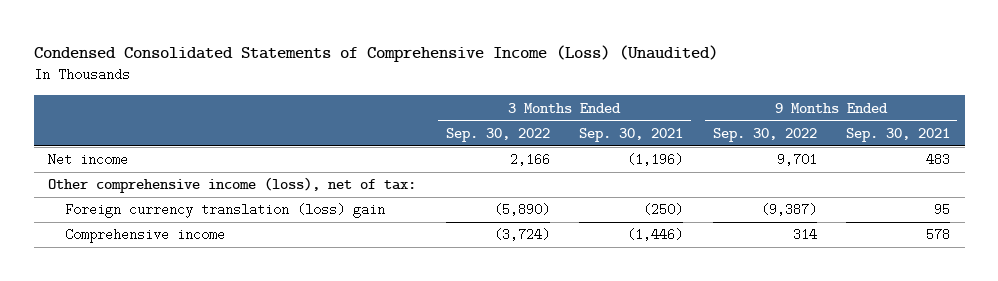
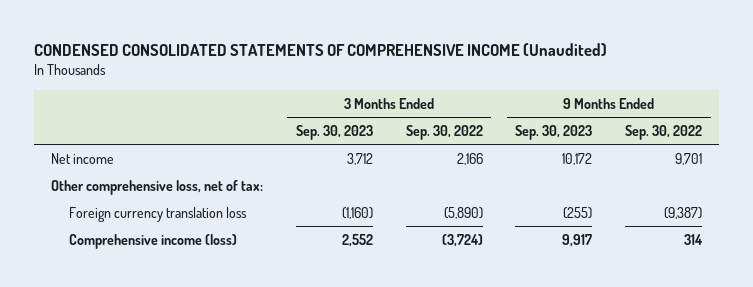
- Condensed Consolidated Statements of Comprehensive Income (Loss) (Unaudited)
+ CONDENSED CONSOLIDATED STATEMENTS OF COMPREHENSIVE INCOME (Unaudited)
- | 3 Months Ended Sep. 30, 2022 | 3 Months Ended Sep. 30, 2021 | 9 Months Ended Sep. 30, 2022 | 9 Months Ended Sep. 30, 2021
+ | 3 Months Ended Sep. 30, 2023 | 3 Months Ended Sep. 30, 2022 | 9 Months Ended Sep. 30, 2023 | 9 Months Ended Sep. 30, 2022
- Other comprehensive income (loss), net of tax:
- Foreign currency translation (loss) gain | (5,890) | (250) | (9,387) | 95
- Comprehensive income | (3,724) | (1,446) | 314 | 578
+ Other comprehensive loss, net of tax:
+ Foreign currency translation loss | (1,160) | (5,890) | (255) | (9,387)
+ Comprehensive income (loss) | 2,552 | (3,724) | 9,917 | 314

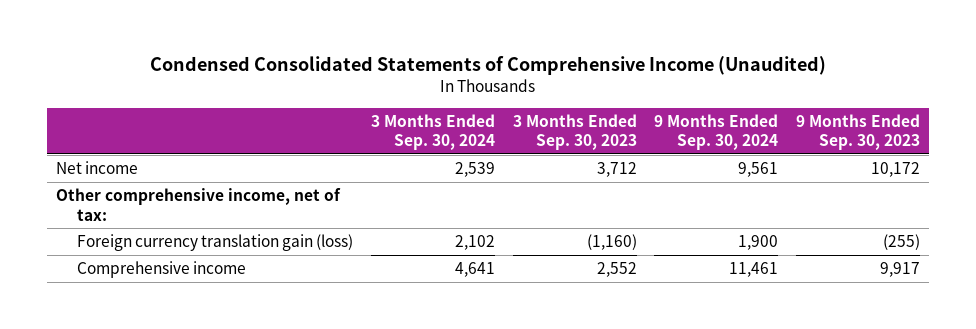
- CONDENSED CONSOLIDATED STATEMENTS OF COMPREHENSIVE INCOME (Unaudited)
+ Condensed Consolidated Statements of Comprehensive Income (Unaudited)
- | 3 Months Ended Sep. 30, 2023 | 3 Months Ended Sep. 30, 2022 | 9 Months Ended Sep. 30, 2023 | 9 Months Ended Sep. 30, 2022
+ | 3 Months Ended Sep. 30, 2024 | 3 Months Ended Sep. 30, 2023 | 9 Months Ended Sep. 30, 2024 | 9 Months Ended Sep. 30, 2023
- Other comprehensive loss, net of tax:
- Foreign currency translation loss | (1,160) | (5,890) | (255) | (9,387)
- Comprehensive income (loss) | 2,552 | (3,724) | 9,917 | 314
+ Other comprehensive income, net of tax:
+ Foreign currency translation gain (loss) | 2,102 | (1,160) | 1,900 | (255)
+ Comprehensive income | 4,641 | 2,552 | 11,461 | 9,917

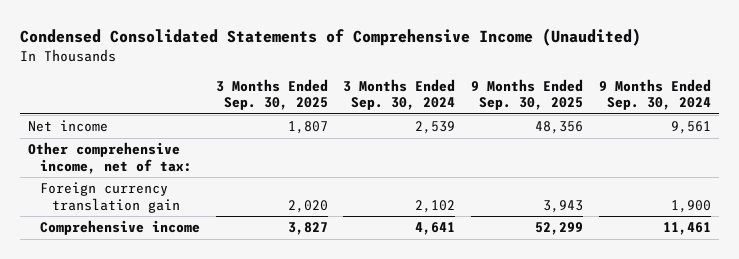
- | 3 Months Ended Sep. 30, 2024 | 3 Months Ended Sep. 30, 2023 | 9 Months Ended Sep. 30, 2024 | 9 Months Ended Sep. 30, 2023
+ | 3 Months Ended Sep. 30, 2025 | 3 Months Ended Sep. 30, 2024 | 9 Months Ended Sep. 30, 2025 | 9 Months Ended Sep. 30, 2024
- Foreign currency translation gain (loss) | 2,102 | (1,160) | 1,900 | (255)
+ Foreign currency translation gain | 2,020 | 2,102 | 3,943 | 1,900

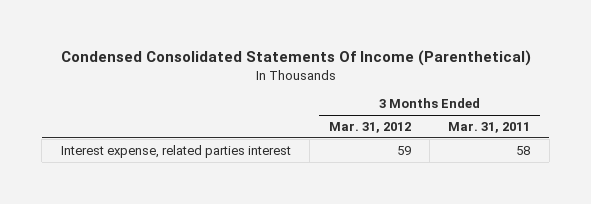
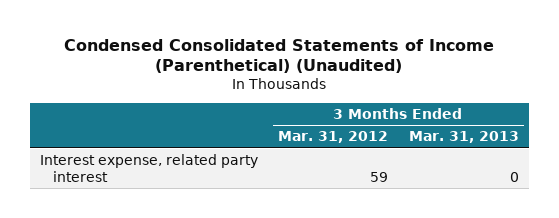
- Condensed Consolidated Statements Of Income (Parenthetical)
+ Condensed Consolidated Statements of Income (Parenthetical) (Unaudited)
- | 3 Months Ended Mar. 31, 2012 | 3 Months Ended Mar. 31, 2011
+ | 3 Months Ended Mar. 31, 2012 | 3 Months Ended Mar. 31, 2013
- Interest expense, related parties interest | 59 | 58
+ Interest expense, related party interest | 59 | 0

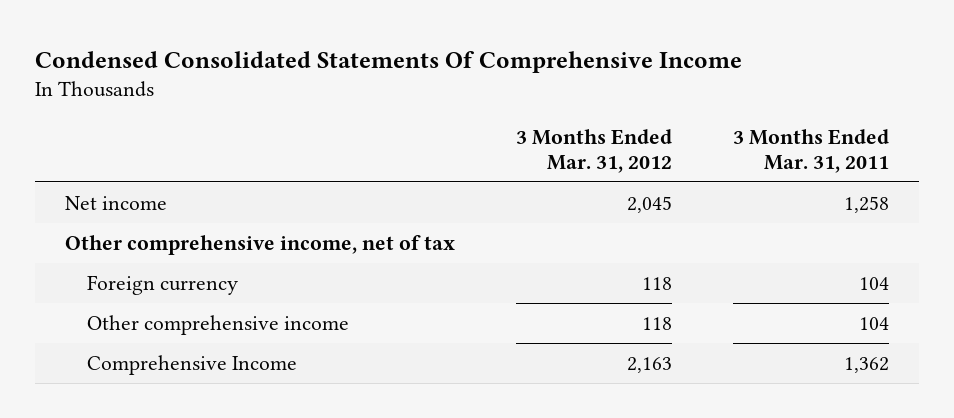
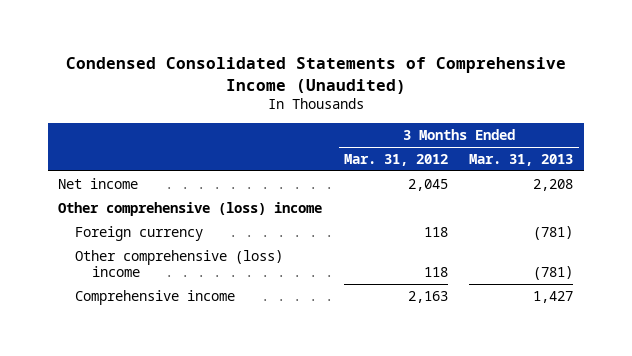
- Condensed Consolidated Statements Of Comprehensive Income
+ Condensed Consolidated Statements of Comprehensive Income (Unaudited)
- | 3 Months Ended Mar. 31, 2012 | 3 Months Ended Mar. 31, 2011
+ | 3 Months Ended Mar. 31, 2012 | 3 Months Ended Mar. 31, 2013
- Other comprehensive income, net of tax
+ Other comprehensive (loss) income
- Other comprehensive income | 118 | 104
- Comprehensive Income | 2,163 | 1,362
+ Other comprehensive (loss) income | 118 | (781)
+ Comprehensive income | 2,163 | 1,427

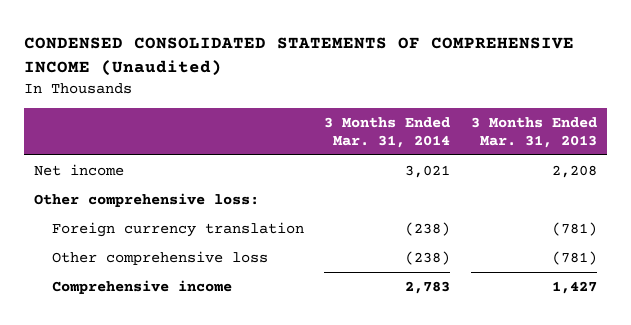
- Condensed Consolidated Statements of Comprehensive Income (Unaudited)
+ CONDENSED CONSOLIDATED STATEMENTS OF COMPREHENSIVE INCOME (Unaudited)
- | 3 Months Ended Mar. 31, 2012 | 3 Months Ended Mar. 31, 2013
+ | 3 Months Ended Mar. 31, 2014 | 3 Months Ended Mar. 31, 2013
- Other comprehensive (loss) income
- Foreign currency | 118 | (781)
- Other comprehensive (loss) income | 118 | (781)
+ Other comprehensive loss:
+ Foreign currency translation | (238) | (781)
+ Other comprehensive loss | (238) | (781)

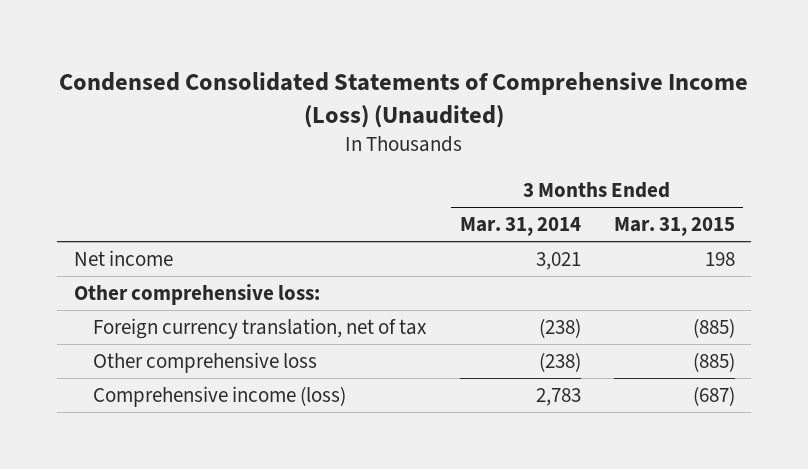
- CONDENSED CONSOLIDATED STATEMENTS OF COMPREHENSIVE INCOME (Unaudited)
+ Condensed Consolidated Statements of Comprehensive Income (Loss) (Unaudited)
- | 3 Months Ended Mar. 31, 2014 | 3 Months Ended Mar. 31, 2013
+ | 3 Months Ended Mar. 31, 2014 | 3 Months Ended Mar. 31, 2015
- Foreign currency translation | (238) | (781)
+ Foreign currency translation, net of tax | (238) | (885)
- Comprehensive income | 2,783 | 1,427
+ Comprehensive income (loss) | 2,783 | (687)

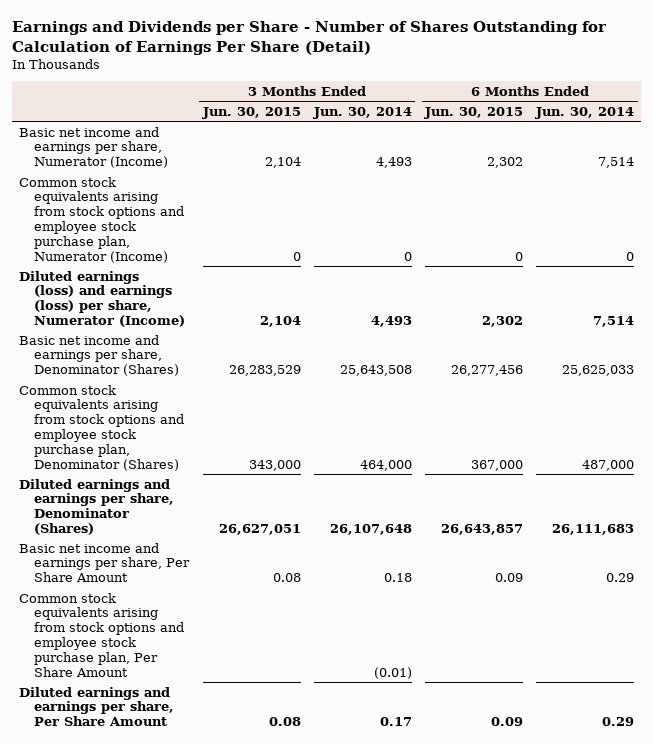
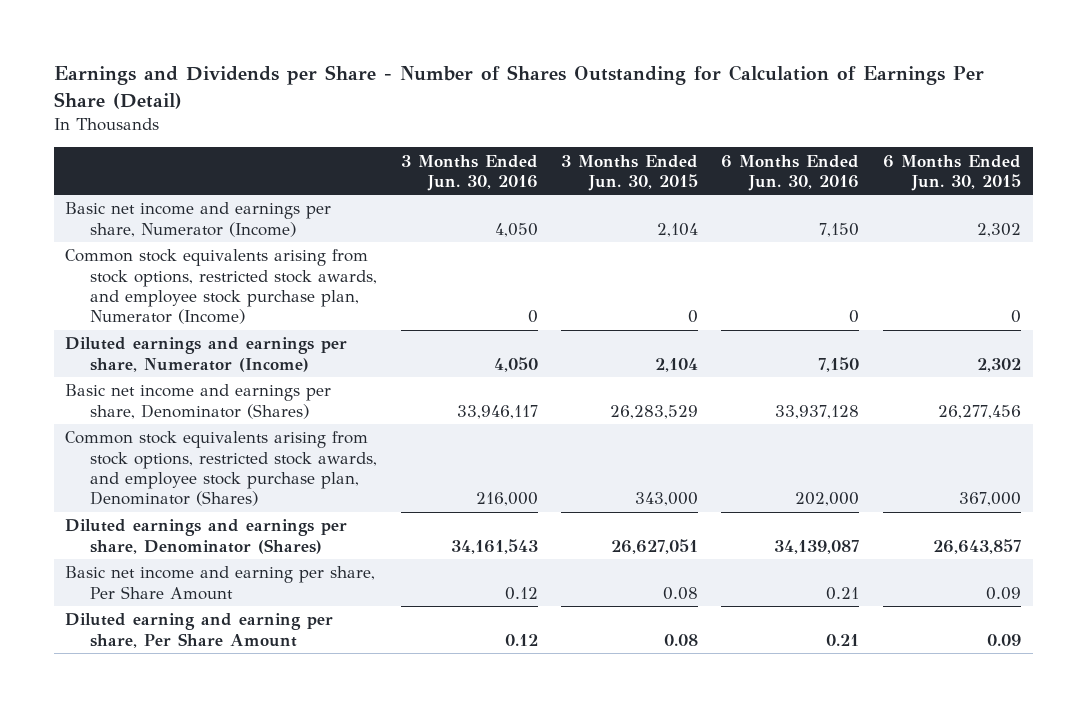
- | 3 Months Ended Jun. 30, 2015 | 3 Months Ended Jun. 30, 2014 | 6 Months Ended Jun. 30, 2015 | 6 Months Ended Jun. 30, 2014
+ | 3 Months Ended Jun. 30, 2016 | 3 Months Ended Jun. 30, 2015 | 6 Months Ended Jun. 30, 2016 | 6 Months Ended Jun. 30, 2015
- Common stock equivalents arising from stock options and employee stock purchase plan, Numerator (Income) | 0 | 0 | 0 | 0
- Diluted earnings (loss) and earnings (loss) per share, Numerator (Income) | 2,104 | 4,493 | 2,302 | 7,514
+ Common stock equivalents arising from stock options, restricted stock awards, and employee stock purchase plan, Numerator (Income) | 0 | 0 | 0 | 0
+ Diluted earnings and earnings per share, Numerator (Income) | 4,050 | 2,104 | 7,150 | 2,302
- Common stock equivalents arising from stock options and employee stock purchase plan, Denominator (Shares) | 343,000 | 464,000 | 367,000 | 487,000
+ Common stock equivalents arising from stock options, restricted stock awards, and employee stock purchase plan, Denominator (Shares) | 216,000 | 343,000 | 202,000 | 367,000
- Basic net income and earnings per share, Per Share Amount | 0.08 | 0.18 | 0.09 | 0.29
- Common stock equivalents arising from stock options and employee stock purchase plan, Per Share Amount | | (0.01) | |
- Diluted earnings and earnings per share, Per Share Amount | 0.08 | 0.17 | 0.09 | 0.29
+ Basic net income and earning per share, Per Share Amount | 0.12 | 0.08 | 0.21 | 0.09
+ Diluted earning and earning per share, Per Share Amount | 0.12 | 0.08 | 0.21 | 0.09

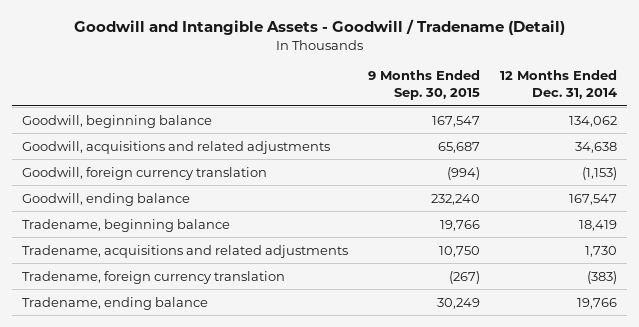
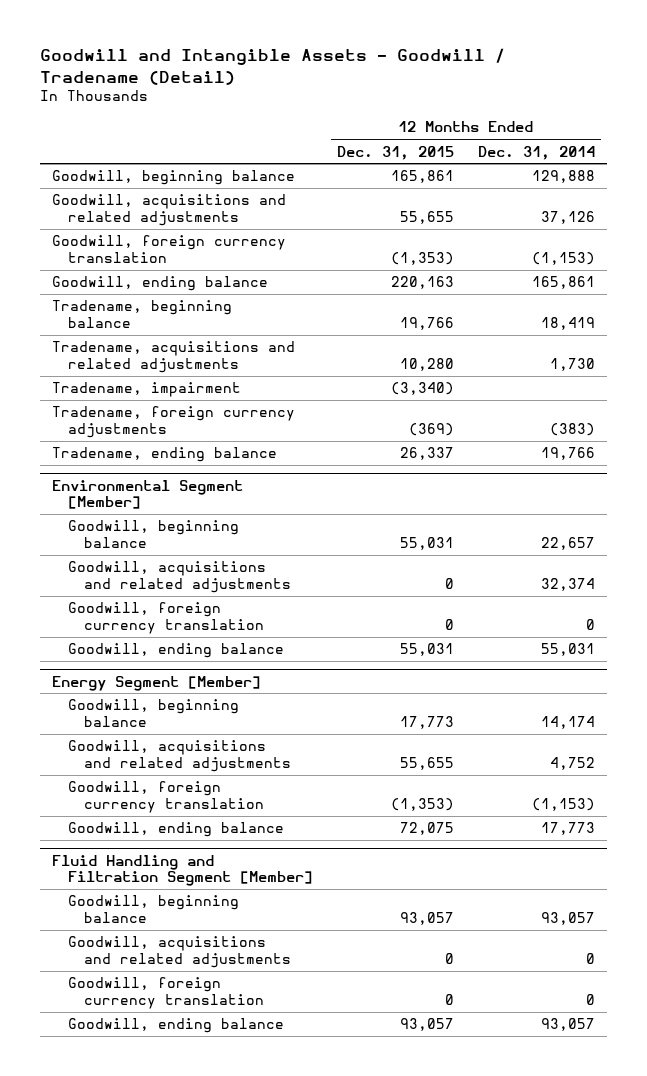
- | 9 Months Ended Sep. 30, 2015 | 12 Months Ended Dec. 31, 2014
+ | 12 Months Ended Dec. 31, 2015 | 12 Months Ended Dec. 31, 2014
- Goodwill, beginning balance | 167,547 | 134,062
- Goodwill, acquisitions and related adjustments | 65,687 | 34,638
+ Goodwill, beginning balance | 165,861 | 129,888
+ Goodwill, acquisitions and related adjustments | 55,655 | 37,126
- Goodwill, ending balance | 232,240 | 167,547
+ Goodwill, ending balance | 220,163 | 165,861
- Tradename, foreign currency translation | (267) | (383)
+ Tradename, impairment | (3,340) |
+ Tradename, foreign currency adjustments | (369) | (383)
+ Environmental Segment [Member]
+ Goodwill, beginning balance | 55,031 | 22,657
+ Goodwill, acquisitions and related adjustments | 0 | 32,374
+ Goodwill, foreign currency translation | 0 | 0
+ Goodwill, ending balance | 55,031 | 55,031
+ Energy Segment [Member]
+ Goodwill, beginning balance | 17,773 | 14,174
+ Goodwill, acquisitions and related adjustments | 55,655 | 4,752
+ Goodwill, foreign currency translation | (1,353) | (1,153)
+ Goodwill, ending balance | 72,075 | 17,773
+ Fluid Handling and Filtration Segment [Member]
+ Goodwill, beginning balance | 93,057 | 93,057
+ Goodwill, acquisitions and related adjustments | 0 | 0
+ Goodwill, foreign currency translation | 0 | 0
+ Goodwill, ending balance | 93,057 | 93,057

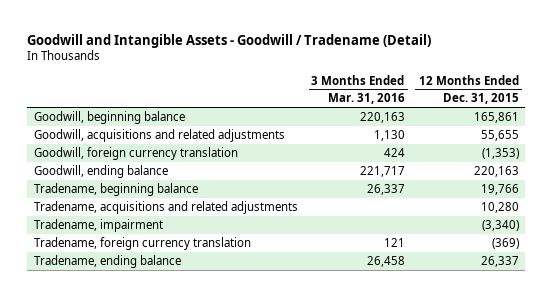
- | 12 Months Ended Dec. 31, 2015 | 12 Months Ended Dec. 31, 2014
+ | 3 Months Ended Mar. 31, 2016 | 12 Months Ended Dec. 31, 2015
- Tradename, foreign currency adjustments | (369) | (383)
+ Tradename, foreign currency translation | 121 | (369)
- Environmental Segment [Member]
- Goodwill, beginning balance | 55,031 | 22,657
- Goodwill, acquisitions and related adjustments | 0 | 32,374
- Goodwill, foreign currency translation | 0 | 0
- Goodwill, ending balance | 55,031 | 55,031
- Energy Segment [Member]
- Goodwill, beginning balance | 17,773 | 14,174
- Goodwill, acquisitions and related adjustments | 55,655 | 4,752
- Goodwill, foreign currency translation | (1,353) | (1,153)
- Goodwill, ending balance | 72,075 | 17,773
- Fluid Handling and Filtration Segment [Member]
- Goodwill, beginning balance | 93,057 | 93,057
- Goodwill, acquisitions and related adjustments | 0 | 0
- Goodwill, foreign currency translation | 0 | 0
- Goodwill, ending balance | 93,057 | 93,057

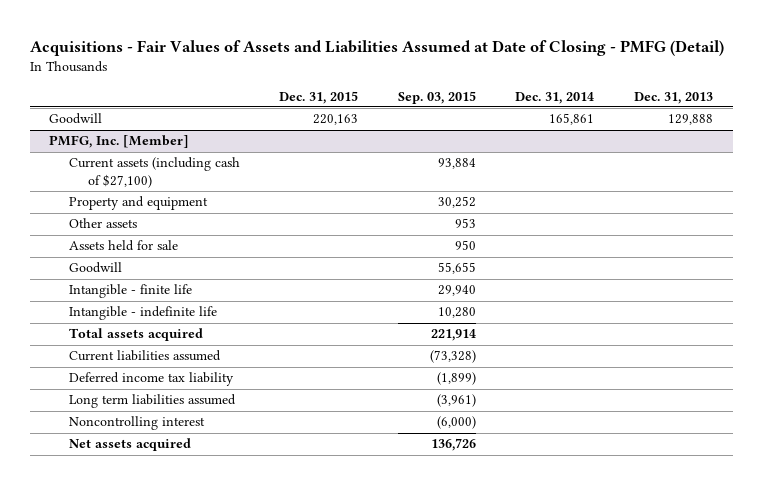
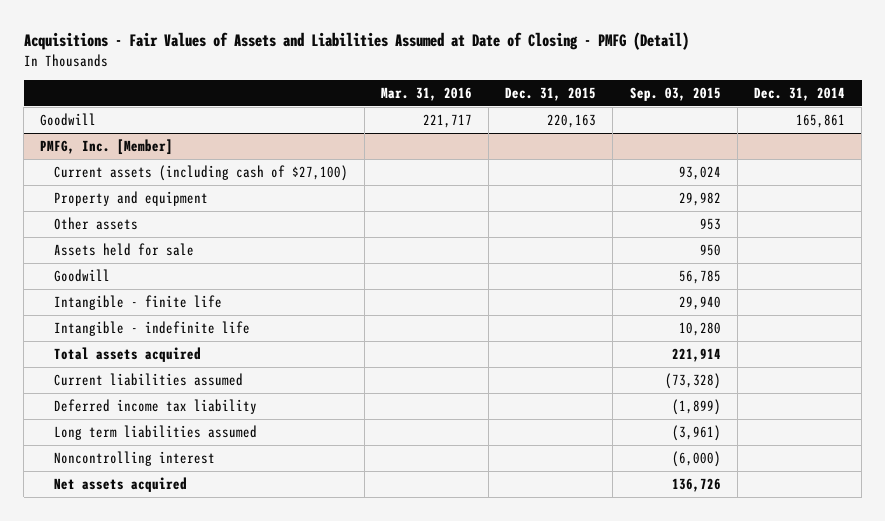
- | Dec. 31, 2015 | Sep. 03, 2015 | Dec. 31, 2014 | Dec. 31, 2013
+ | Mar. 31, 2016 | Dec. 31, 2015 | Sep. 03, 2015 | Dec. 31, 2014
@ PMFG, Inc. [Member]
- Current assets (including cash of $27,100) | | 93,884 | |
- Property and equipment | | 30,252 | |
+ Current assets (including cash of $27,100) | | | 93,024 |
+ Property and equipment | | | 29,982 |
- Goodwill | | 55,655 | |
+ Goodwill | | | 56,785 |

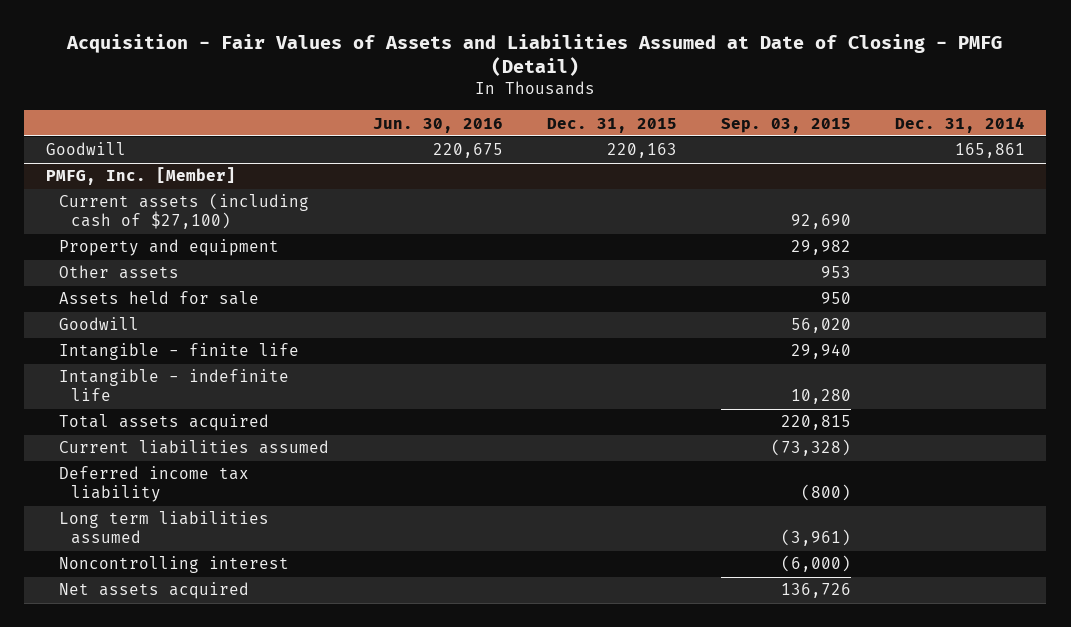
- Acquisitions - Fair Values of Assets and Liabilities Assumed at Date of Closing - PMFG (Detail)
+ Acquisition - Fair Values of Assets and Liabilities Assumed at Date of Closing - PMFG (Detail)
- | Mar. 31, 2016 | Dec. 31, 2015 | Sep. 03, 2015 | Dec. 31, 2014
+ | Jun. 30, 2016 | Dec. 31, 2015 | Sep. 03, 2015 | Dec. 31, 2014
@ PMFG, Inc. [Member]
- Current assets (including cash of $27,100) | | | 93,024 |
+ Current assets (including cash of $27,100) | | | 92,690 |
- Goodwill | | | 56,785 |
+ Goodwill | | | 56,020 |
- Total assets acquired | | | 221,914 |
+ Total assets acquired | | | 220,815 |
- Deferred income tax liability | | | (1,899) |
+ Deferred income tax liability | | | (800) |

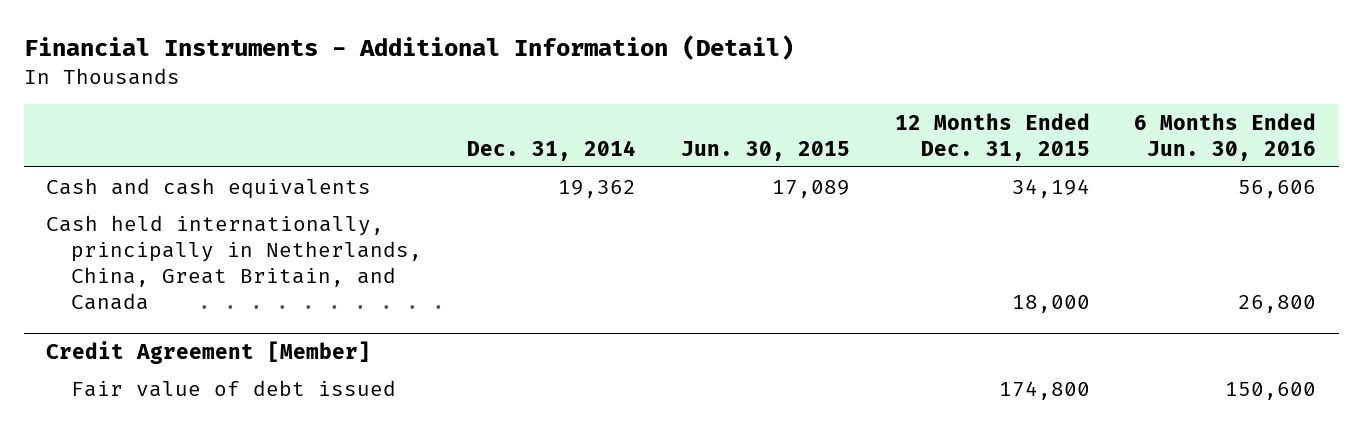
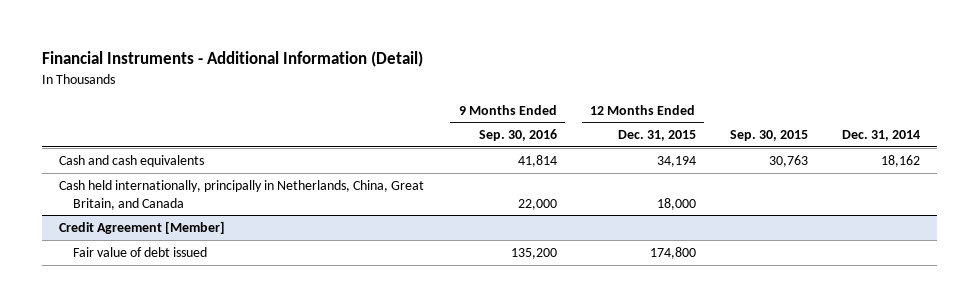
- | Dec. 31, 2014 | Jun. 30, 2015 | 12 Months Ended Dec. 31, 2015 | 6 Months Ended Jun. 30, 2016
+ | 9 Months Ended Sep. 30, 2016 | 12 Months Ended Dec. 31, 2015 | Sep. 30, 2015 | Dec. 31, 2014
- Cash and cash equivalents | 19,362 | 17,089 | 34,194 | 56,606
+ Cash and cash equivalents | 41,814 | 34,194 | 30,763 | 18,162

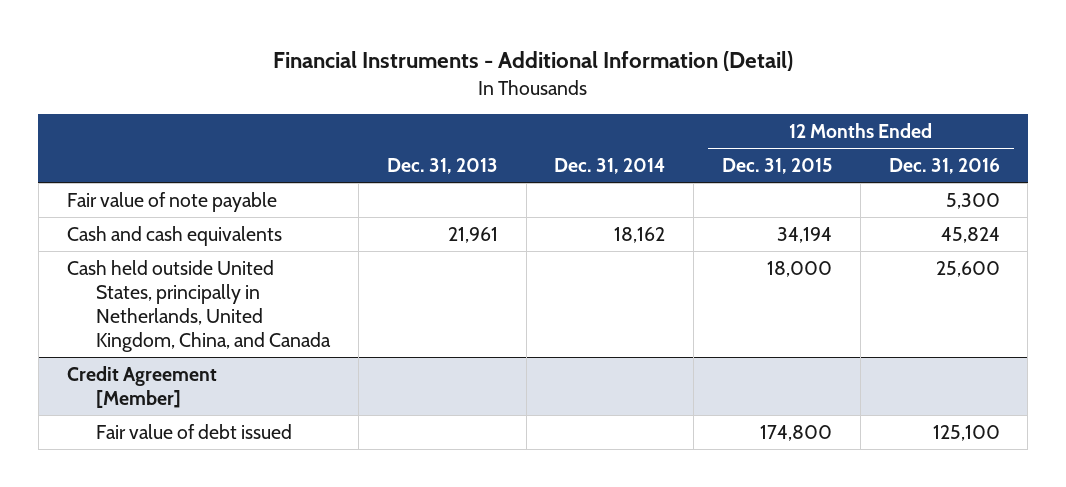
- | 9 Months Ended Sep. 30, 2016 | 12 Months Ended Dec. 31, 2015 | Sep. 30, 2015 | Dec. 31, 2014
+ | Dec. 31, 2013 | Dec. 31, 2014 | 12 Months Ended Dec. 31, 2015 | 12 Months Ended Dec. 31, 2016
+ Fair value of note payable | | | | 5,300
- Cash held internationally, principally in Netherlands, China, Great Britain, and Canada | 22,000 | 18,000 | |
+ Cash held outside United States, principally in Netherlands, United Kingdom, China, and Canada | | | 18,000 | 25,600

